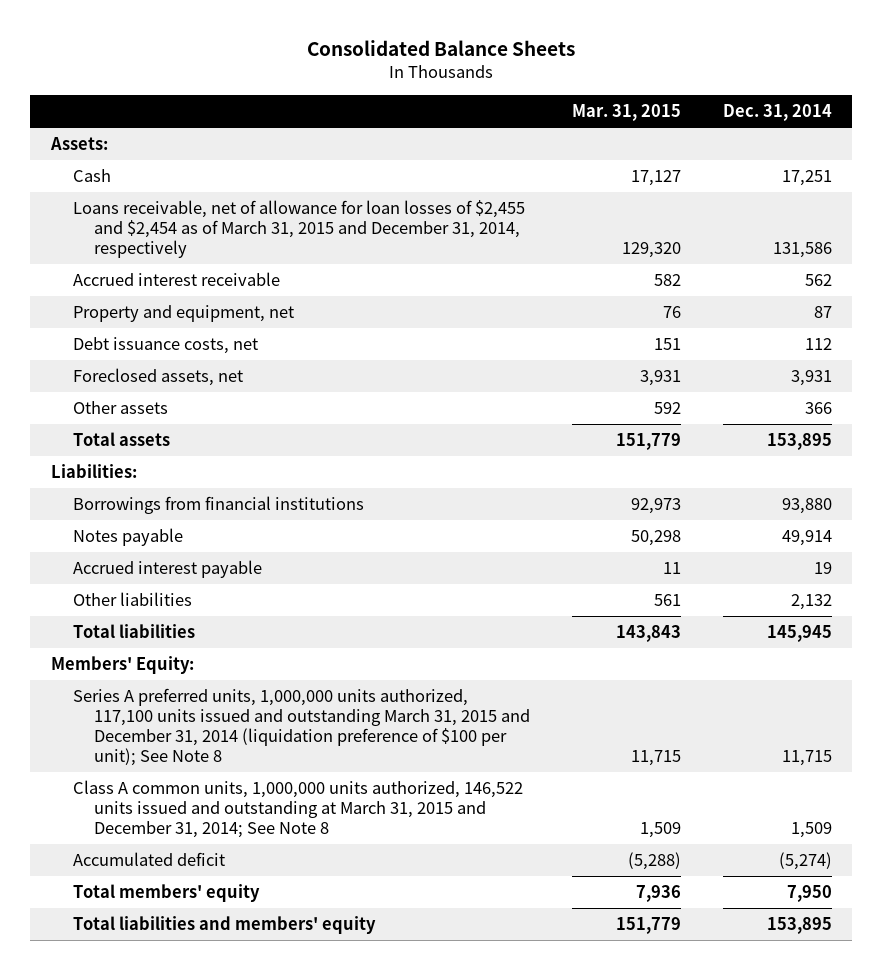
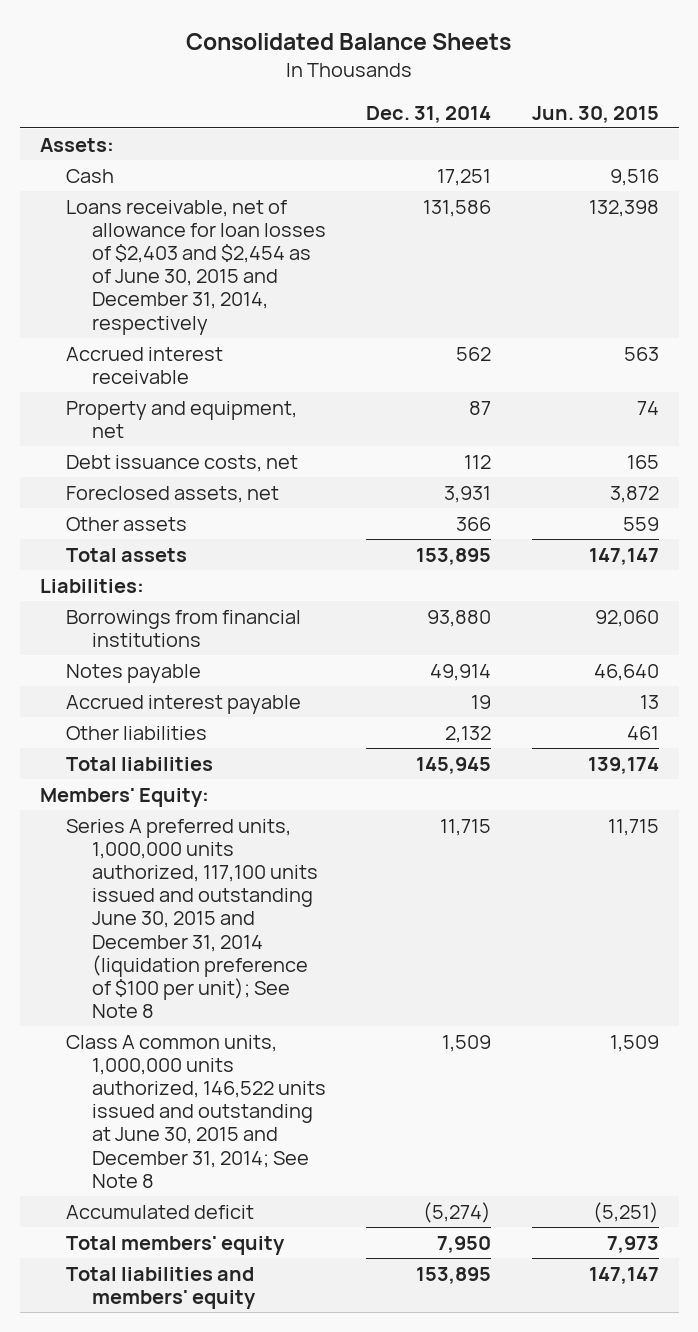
- | Mar. 31, 2015 | Dec. 31, 2014
+ | Dec. 31, 2014 | Jun. 30, 2015
- Loans receivable, net of allowance for loan losses of $2,455 and $2,454 as of March 31, 2015 and December 31, 2014, respectively | 129,320 | 131,586
+ Loans receivable, net of allowance for loan losses of $2,403 and $2,454 as of June 30, 2015 and December 31, 2014, respectively | 131,586 | 132,398
- Series A preferred units, 1,000,000 units authorized, 117,100 units issued and outstanding March 31, 2015 and December 31, 2014 (liquidation preference of $100 per unit); See Note 8 | 11,715 | 11,715
- Class A common units, 1,000,000 units authorized, 146,522 units issued and outstanding at March 31, 2015 and December 31, 2014; See Note 8 | 1,509 | 1,509
+ Series A preferred units, 1,000,000 units authorized, 117,100 units issued and outstanding June 30, 2015 and December 31, 2014 (liquidation preference of $100 per unit); See Note 8 | 11,715 | 11,715
+ Class A common units, 1,000,000 units authorized, 146,522 units issued and outstanding at June 30, 2015 and December 31, 2014; See Note 8 | 1,509 | 1,509

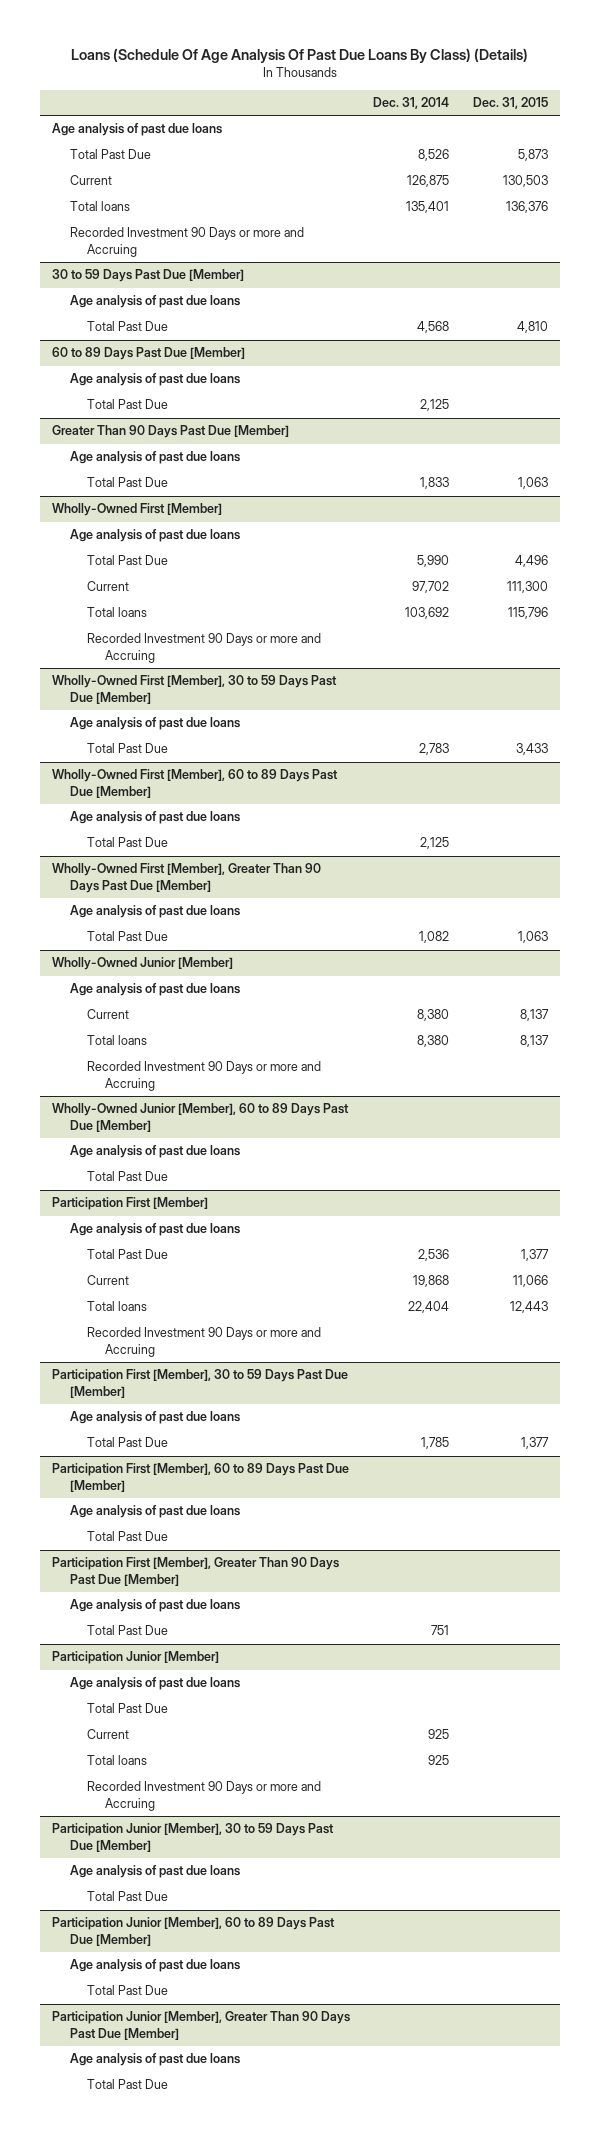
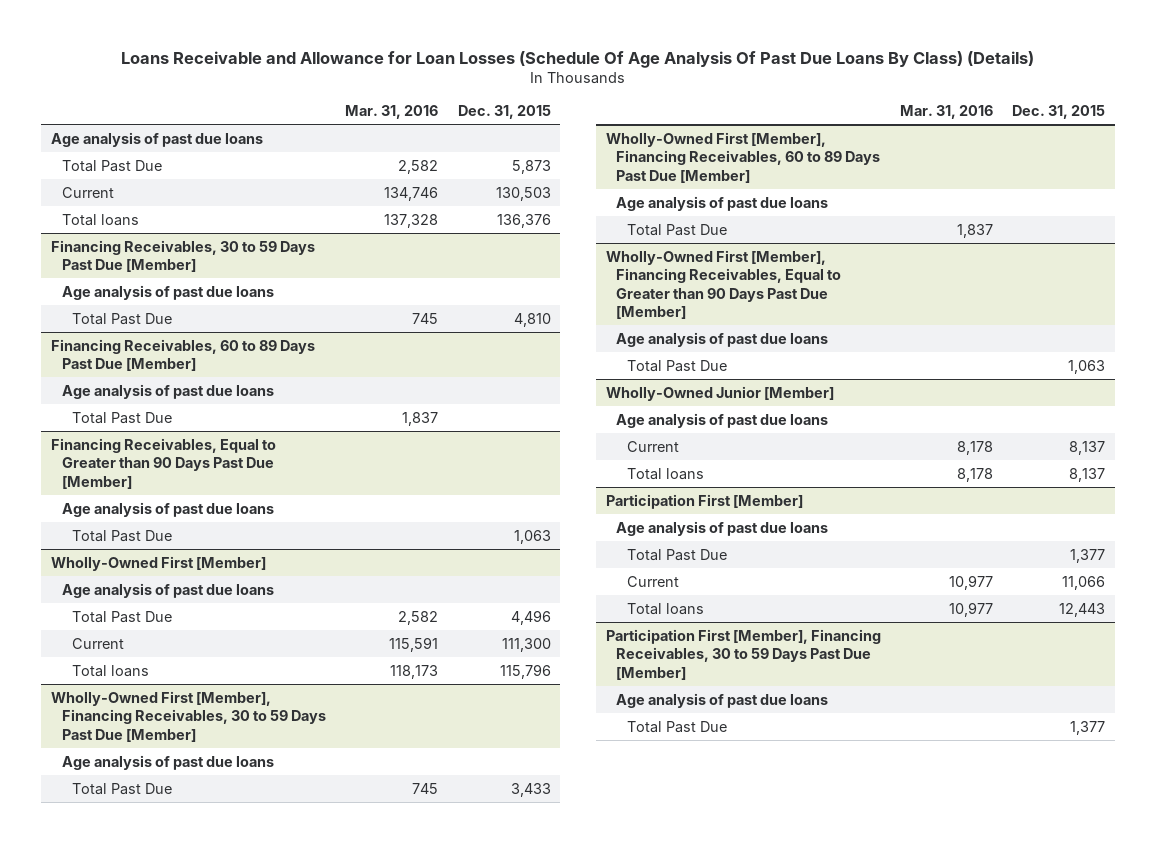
- Loans (Schedule Of Age Analysis Of Past Due Loans By Class) (Details)
+ Loans Receivable and Allowance for Loan Losses (Schedule Of Age Analysis Of Past Due Loans By Class) (Details)
- | Dec. 31, 2014 | Dec. 31, 2015
+ | Mar. 31, 2016 | Dec. 31, 2015
- Recorded Investment 90 Days or more and Accruing
- 30 to 59 Days Past Due [Member]
+ Financing Receivables, 30 to 59 Days Past Due [Member]
- 60 to 89 Days Past Due [Member]
+ Financing Receivables, 60 to 89 Days Past Due [Member]
- Greater Than 90 Days Past Due [Member]
+ Financing Receivables, Equal to Greater than 90 Days Past Due [Member]
@ Wholly-Owned First [Member]
- Recorded Investment 90 Days or more and Accruing
- Wholly-Owned First [Member], 30 to 59 Days Past Due [Member]
+ Wholly-Owned First [Member], Financing Receivables, 30 to 59 Days Past Due [Member]
- Wholly-Owned First [Member], 60 to 89 Days Past Due [Member]
+ Wholly-Owned First [Member], Financing Receivables, 60 to 89 Days Past Due [Member]
- Wholly-Owned First [Member], Greater Than 90 Days Past Due [Member]
+ Wholly-Owned First [Member], Financing Receivables, Equal to Greater than 90 Days Past Due [Member]
@ Wholly-Owned Junior [Member]
- Recorded Investment 90 Days or more and Accruing
- Wholly-Owned Junior [Member], 60 to 89 Days Past Due [Member]
- Age analysis of past due loans
- Total Past Due
@ Participation First [Member]
- Recorded Investment 90 Days or more and Accruing
- Participation First [Member], 30 to 59 Days Past Due [Member]
+ Participation First [Member], Financing Receivables, 30 to 59 Days Past Due [Member]
- Participation First [Member], 60 to 89 Days Past Due [Member]
- Age analysis of past due loans
- Total Past Due
- Participation First [Member], Greater Than 90 Days Past Due [Member]
- Age analysis of past due loans
- Total Past Due | 751 |
- Participation Junior [Member]
- Age analysis of past due loans
- Total Past Due
- Current | 925 |
- Total loans | 925 |
- Recorded Investment 90 Days or more and Accruing
- Participation Junior [Member], 30 to 59 Days Past Due [Member]
- Age analysis of past due loans
- Total Past Due
- Participation Junior [Member], 60 to 89 Days Past Due [Member]
- Age analysis of past due loans
- Total Past Due
- Participation Junior [Member], Greater Than 90 Days Past Due [Member]
- Age analysis of past due loans
- Total Past Due

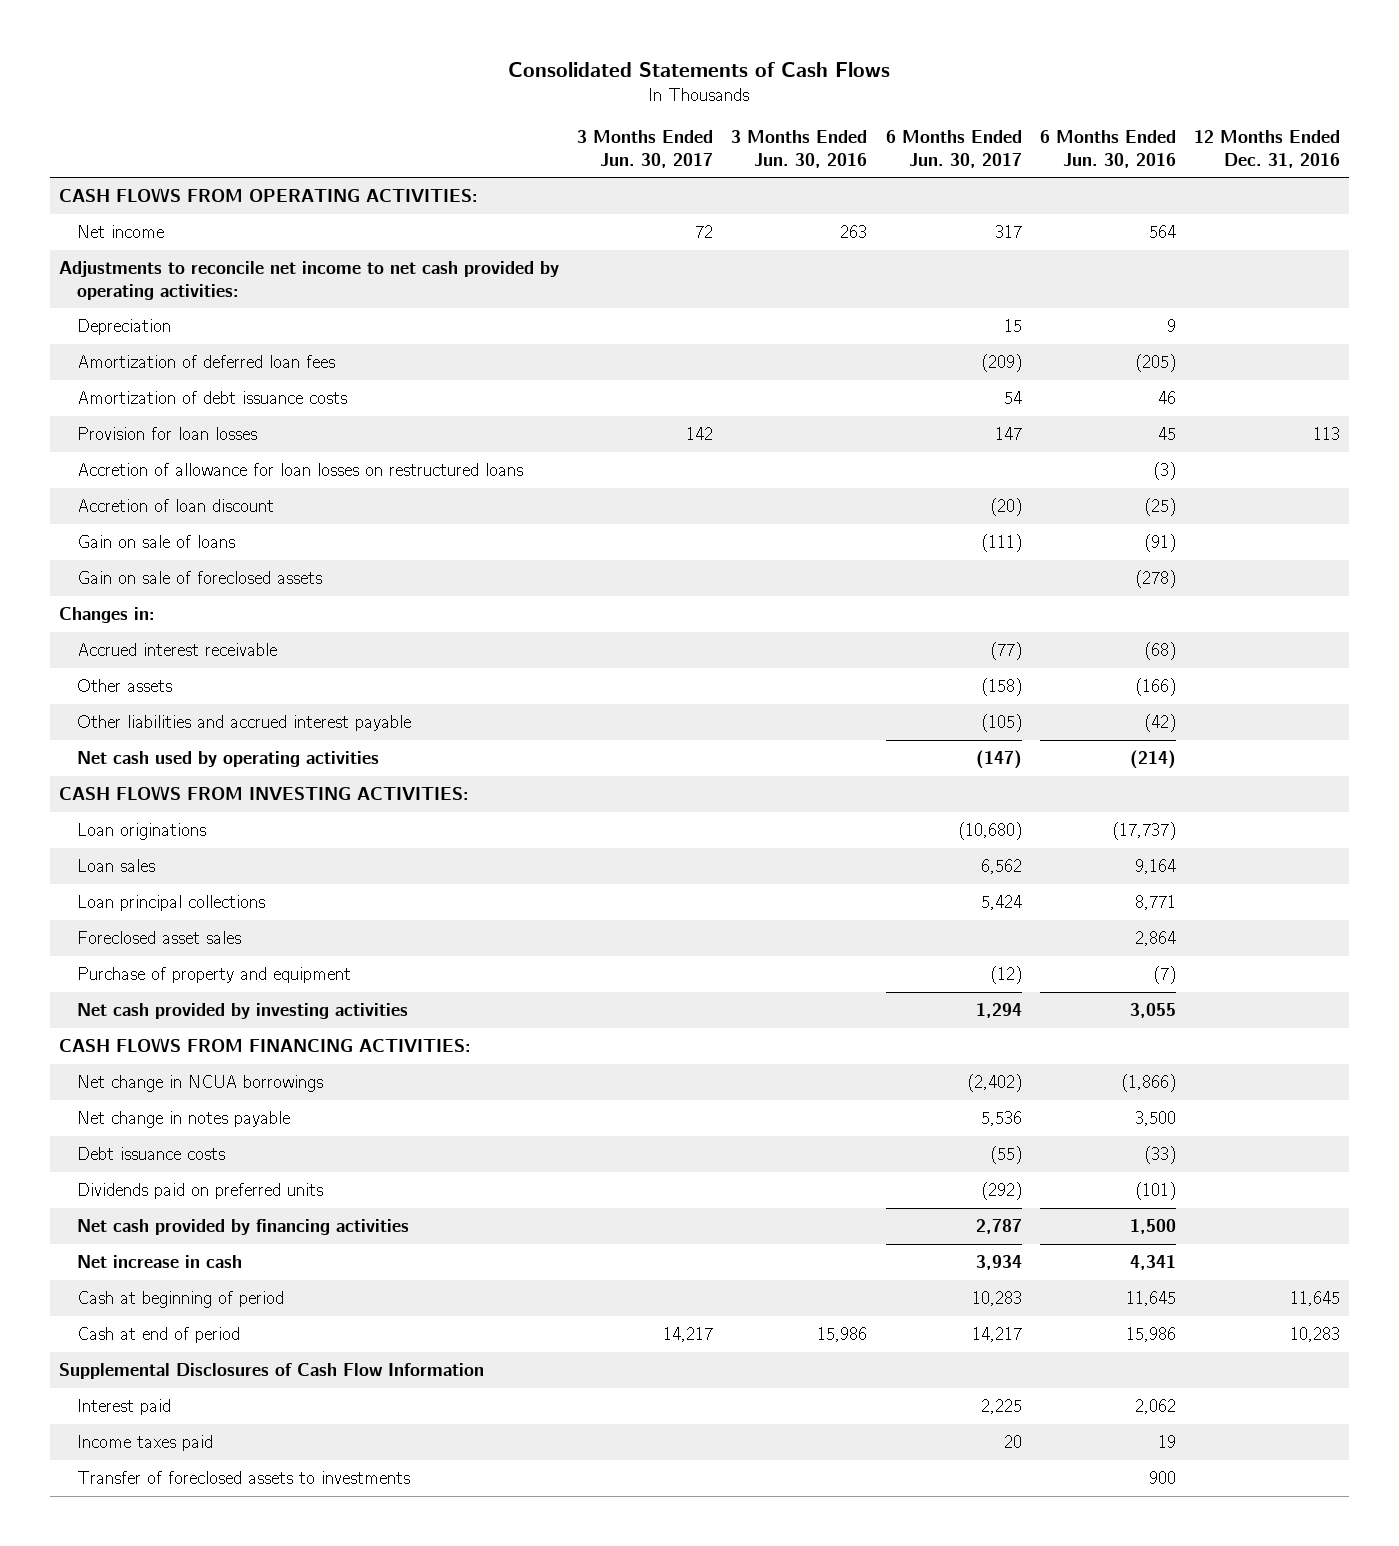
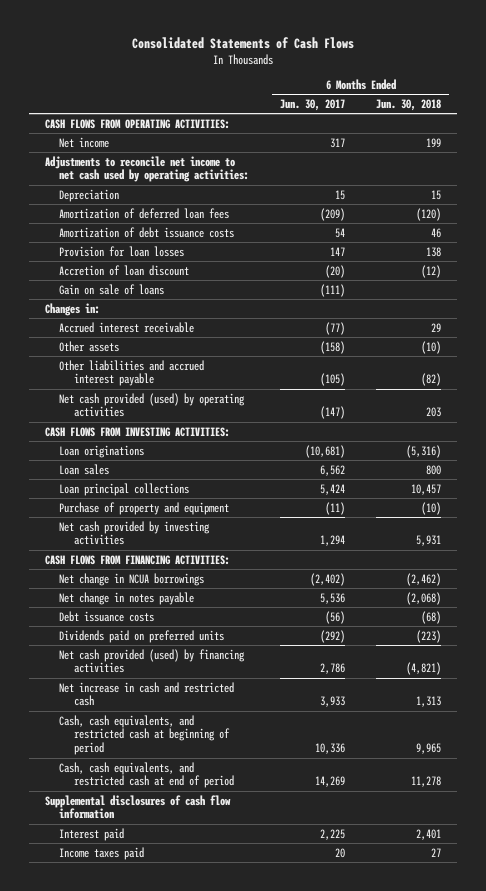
- | 3 Months Ended Jun. 30, 2017 | 3 Months Ended Jun. 30, 2016 | 6 Months Ended Jun. 30, 2017 | 6 Months Ended Jun. 30, 2016 | 12 Months Ended Dec. 31, 2016
+ | 6 Months Ended Jun. 30, 2017 | 6 Months Ended Jun. 30, 2018
- Adjustments to reconcile net income to net cash provided by operating activities:
+ Adjustments to reconcile net income to net cash used by operating activities:
- Accretion of allowance for loan losses on restructured loans | | | | (3) |
- Gain on sale of foreclosed assets | | | | (278) |
- Net cash used by operating activities | | | (147) | (214) |
+ Net cash provided (used) by operating activities | (147) | 203
- Loan originations | | | (10,680) | (17,737) |
+ Loan originations | (10,681) | (5,316)
- Foreclosed asset sales | | | | 2,864 |
- Purchase of property and equipment | | | (12) | (7) |
+ Purchase of property and equipment | (11) | (10)
- Debt issuance costs | | | (55) | (33) |
+ Debt issuance costs | (56) | (68)
- Net cash provided by financing activities | | | 2,787 | 1,500 |
- Net increase in cash | | | 3,934 | 4,341 |
- Cash at beginning of period | | | 10,283 | 11,645 | 11,645
- Cash at end of period | 14,217 | 15,986 | 14,217 | 15,986 | 10,283
- Supplemental Disclosures of Cash Flow Information
+ Net cash provided (used) by financing activities | 2,786 | (4,821)
+ Net increase in cash and restricted cash | 3,933 | 1,313
+ Cash, cash equivalents, and restricted cash at beginning of period | 10,336 | 9,965
+ Cash, cash equivalents, and restricted cash at end of period | 14,269 | 11,278
+ Supplemental disclosures of cash flow information
- Transfer of foreclosed assets to investments | | | | 900 |

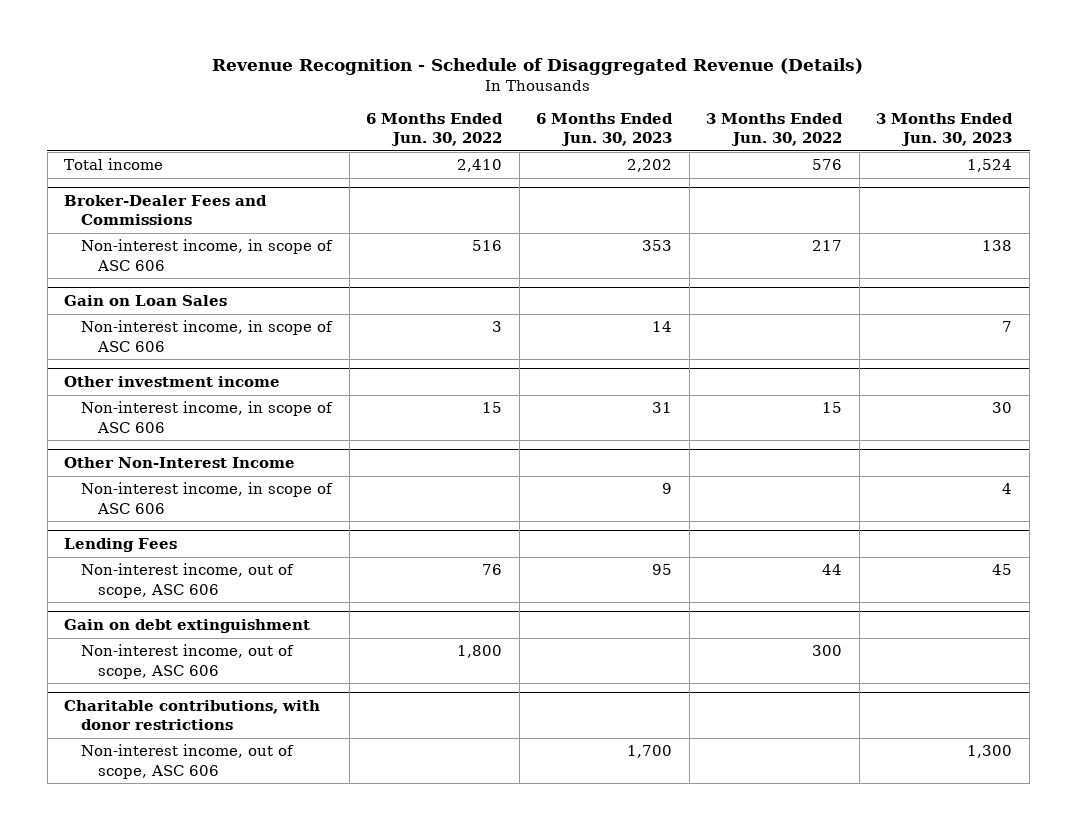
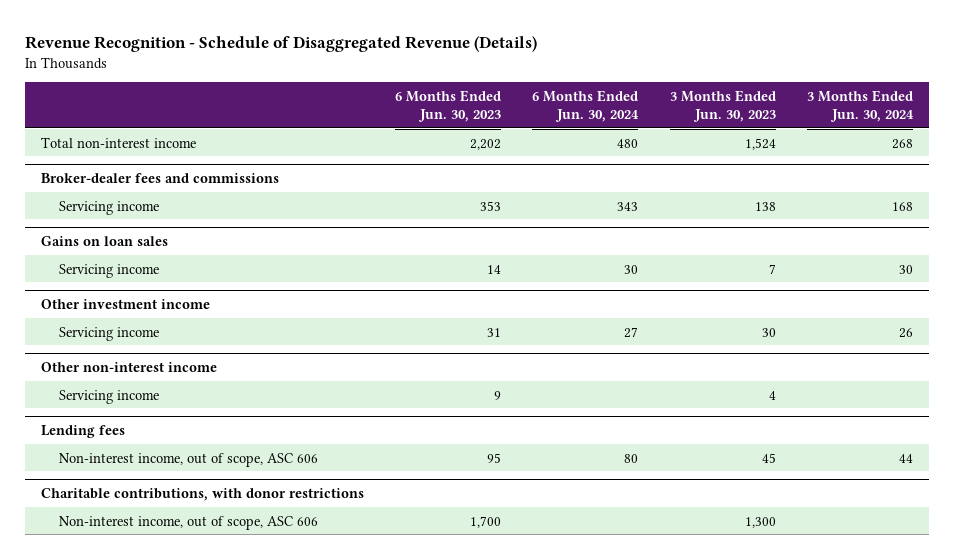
- | 6 Months Ended Jun. 30, 2022 | 6 Months Ended Jun. 30, 2023 | 3 Months Ended Jun. 30, 2022 | 3 Months Ended Jun. 30, 2023
+ | 6 Months Ended Jun. 30, 2023 | 6 Months Ended Jun. 30, 2024 | 3 Months Ended Jun. 30, 2023 | 3 Months Ended Jun. 30, 2024
- Total income | 2,410 | 2,202 | 576 | 1,524
- Broker-Dealer Fees and Commissions
- Non-interest income, in scope of ASC 606 | 516 | 353 | 217 | 138
- Gain on Loan Sales
- Non-interest income, in scope of ASC 606 | 3 | 14 | | 7
+ Total non-interest income | 2,202 | 480 | 1,524 | 268
+ Broker-dealer fees and commissions
+ Servicing income | 353 | 343 | 138 | 168
+ Gains on loan sales
+ Servicing income | 14 | 30 | 7 | 30
@ Other investment income
- Non-interest income, in scope of ASC 606 | 15 | 31 | 15 | 30
- Other Non-Interest Income
- Non-interest income, in scope of ASC 606 | | 9 | | 4
- Lending Fees
@ Other investment income
+ Servicing income | 31 | 27 | 30 | 26
+ Other non-interest income
+ Servicing income | 9 | | 4 |
+ Lending fees
- Gain on debt extinguishment
- Non-interest income, out of scope, ASC 606 | 1,800 | | 300 |

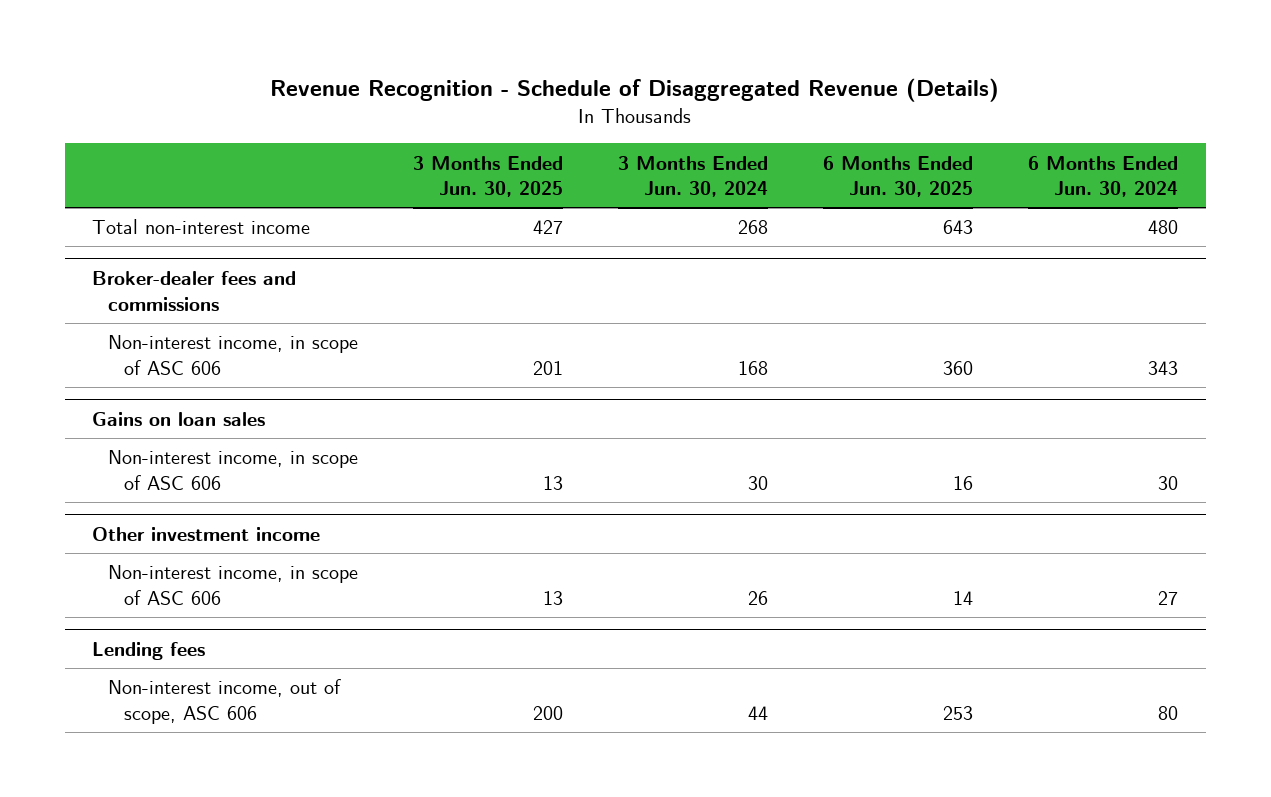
- | 6 Months Ended Jun. 30, 2023 | 6 Months Ended Jun. 30, 2024 | 3 Months Ended Jun. 30, 2023 | 3 Months Ended Jun. 30, 2024
+ | 3 Months Ended Jun. 30, 2025 | 3 Months Ended Jun. 30, 2024 | 6 Months Ended Jun. 30, 2025 | 6 Months Ended Jun. 30, 2024
@ Broker-dealer fees and commissions
- Servicing income | 353 | 343 | 138 | 168
+ Non-interest income, in scope of ASC 606 | 201 | 168 | 360 | 343
@ Gains on loan sales
- Servicing income | 14 | 30 | 7 | 30
+ Non-interest income, in scope of ASC 606 | 13 | 30 | 16 | 30
@ Other investment income
- Servicing income | 31 | 27 | 30 | 26
- Other non-interest income
- Servicing income | 9 | | 4 |
@ Other investment income
+ Non-interest income, in scope of ASC 606 | 13 | 26 | 14 | 27
- Charitable contributions, with donor restrictions
- Non-interest income, out of scope, ASC 606 | 1,700 | | 1,300 |

